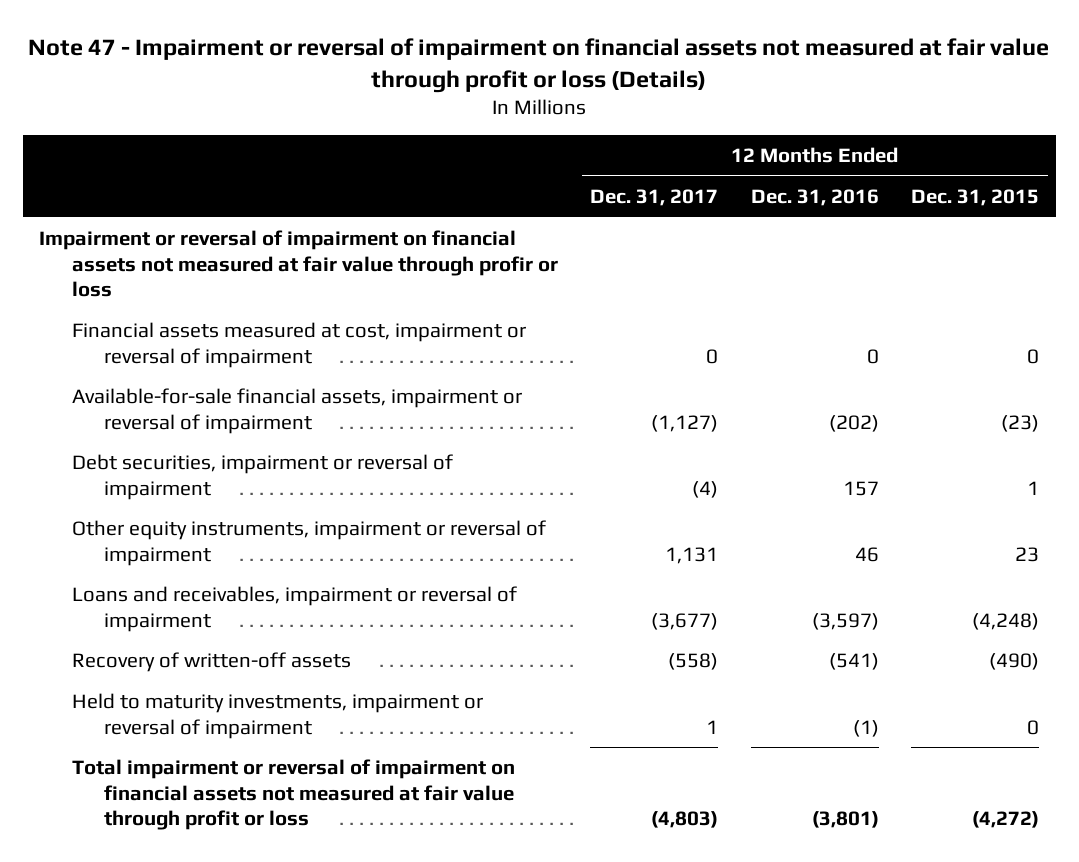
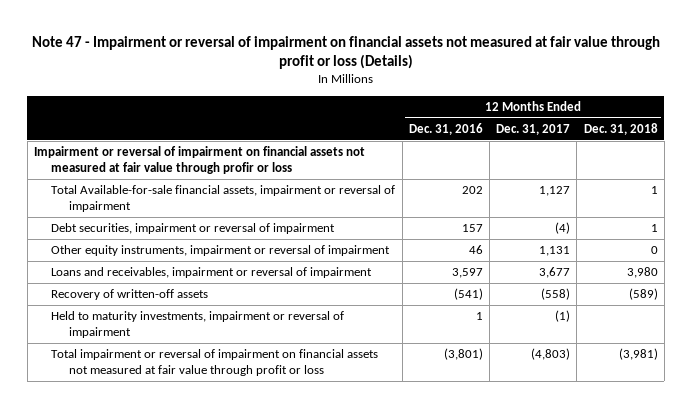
- | 12 Months Ended Dec. 31, 2017 | 12 Months Ended Dec. 31, 2016 | 12 Months Ended Dec. 31, 2015
+ | 12 Months Ended Dec. 31, 2016 | 12 Months Ended Dec. 31, 2017 | 12 Months Ended Dec. 31, 2018
- Financial assets measured at cost, impairment or reversal of impairment | 0 | 0 | 0
- Available-for-sale financial assets, impairment or reversal of impairment | (1,127) | (202) | (23)
+ Total Available-for-sale financial assets, impairment or reversal of impairment | 202 | 1,127 | 1
- Loans and receivables, impairment or reversal of impairment | (3,677) | (3,597) | (4,248)
+ Loans and receivables, impairment or reversal of impairment | 3,597 | 3,677 | 3,980
- Held to maturity investments, impairment or reversal of impairment | 1 | (1) | 0
+ Held to maturity investments, impairment or reversal of impairment | 1 | (1) |

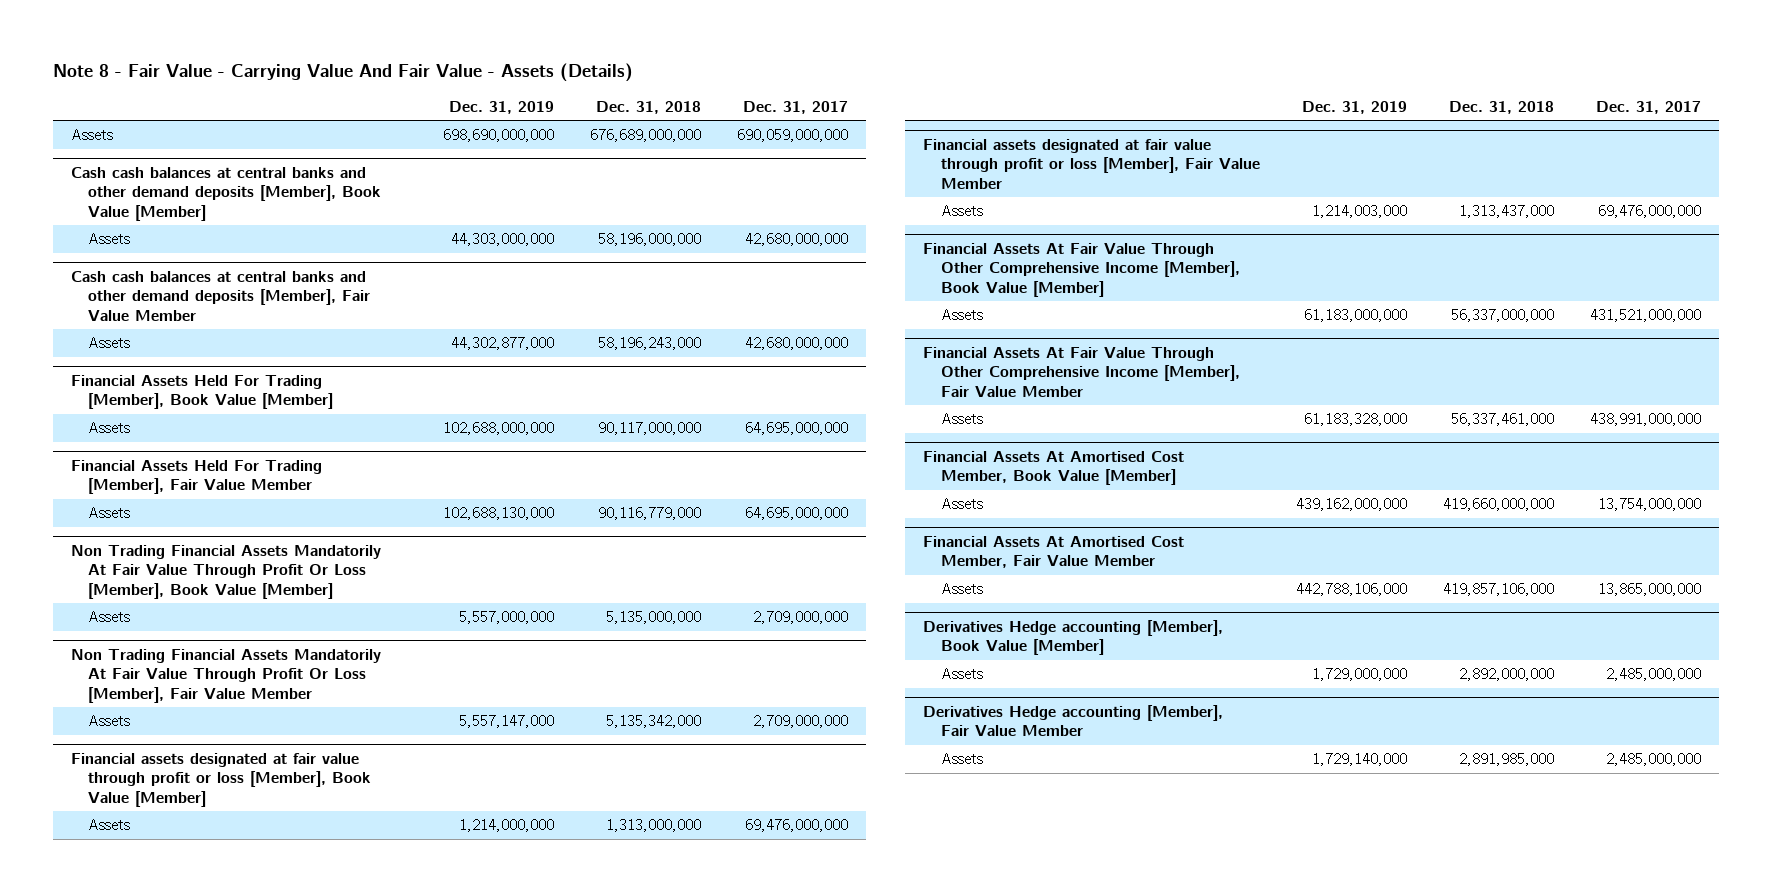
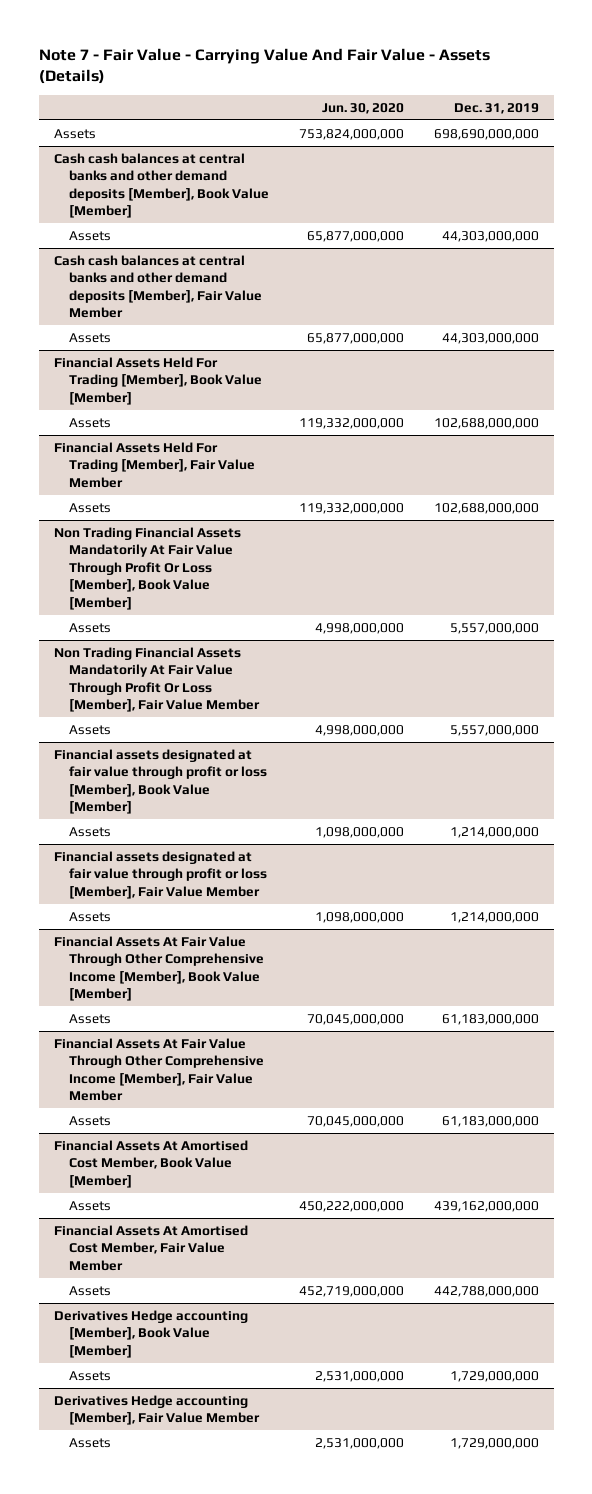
- Note 8 - Fair Value - Carrying Value And Fair Value - Assets (Details)
+ Note 7 - Fair Value - Carrying Value And Fair Value - Assets (Details)
- | Dec. 31, 2019 | Dec. 31, 2018 | Dec. 31, 2017
+ | Jun. 30, 2020 | Dec. 31, 2019
@ Cash cash balances at central banks and other demand deposits [Member], Fair Value Member
- Assets | 44,302,877,000 | 58,196,243,000 | 42,680,000,000
+ Assets | 65,877,000,000 | 44,303,000,000
@ Financial Assets Held For Trading [Member], Fair Value Member
- Assets | 102,688,130,000 | 90,116,779,000 | 64,695,000,000
+ Assets | 119,332,000,000 | 102,688,000,000
@ Non Trading Financial Assets Mandatorily At Fair Value Through Profit Or Loss [Member], Fair Value Member
- Assets | 5,557,147,000 | 5,135,342,000 | 2,709,000,000
+ Assets | 4,998,000,000 | 5,557,000,000
@ Financial assets designated at fair value through profit or loss [Member], Fair Value Member
- Assets | 1,214,003,000 | 1,313,437,000 | 69,476,000,000
+ Assets | 1,098,000,000 | 1,214,000,000
@ Financial Assets At Fair Value Through Other Comprehensive Income [Member], Fair Value Member
- Assets | 61,183,328,000 | 56,337,461,000 | 438,991,000,000
+ Assets | 70,045,000,000 | 61,183,000,000
@ Financial Assets At Amortised Cost Member, Fair Value Member
- Assets | 442,788,106,000 | 419,857,106,000 | 13,865,000,000
+ Assets | 452,719,000,000 | 442,788,000,000
@ Derivatives Hedge accounting [Member], Fair Value Member
- Assets | 1,729,140,000 | 2,891,985,000 | 2,485,000,000
+ Assets | 2,531,000,000 | 1,729,000,000

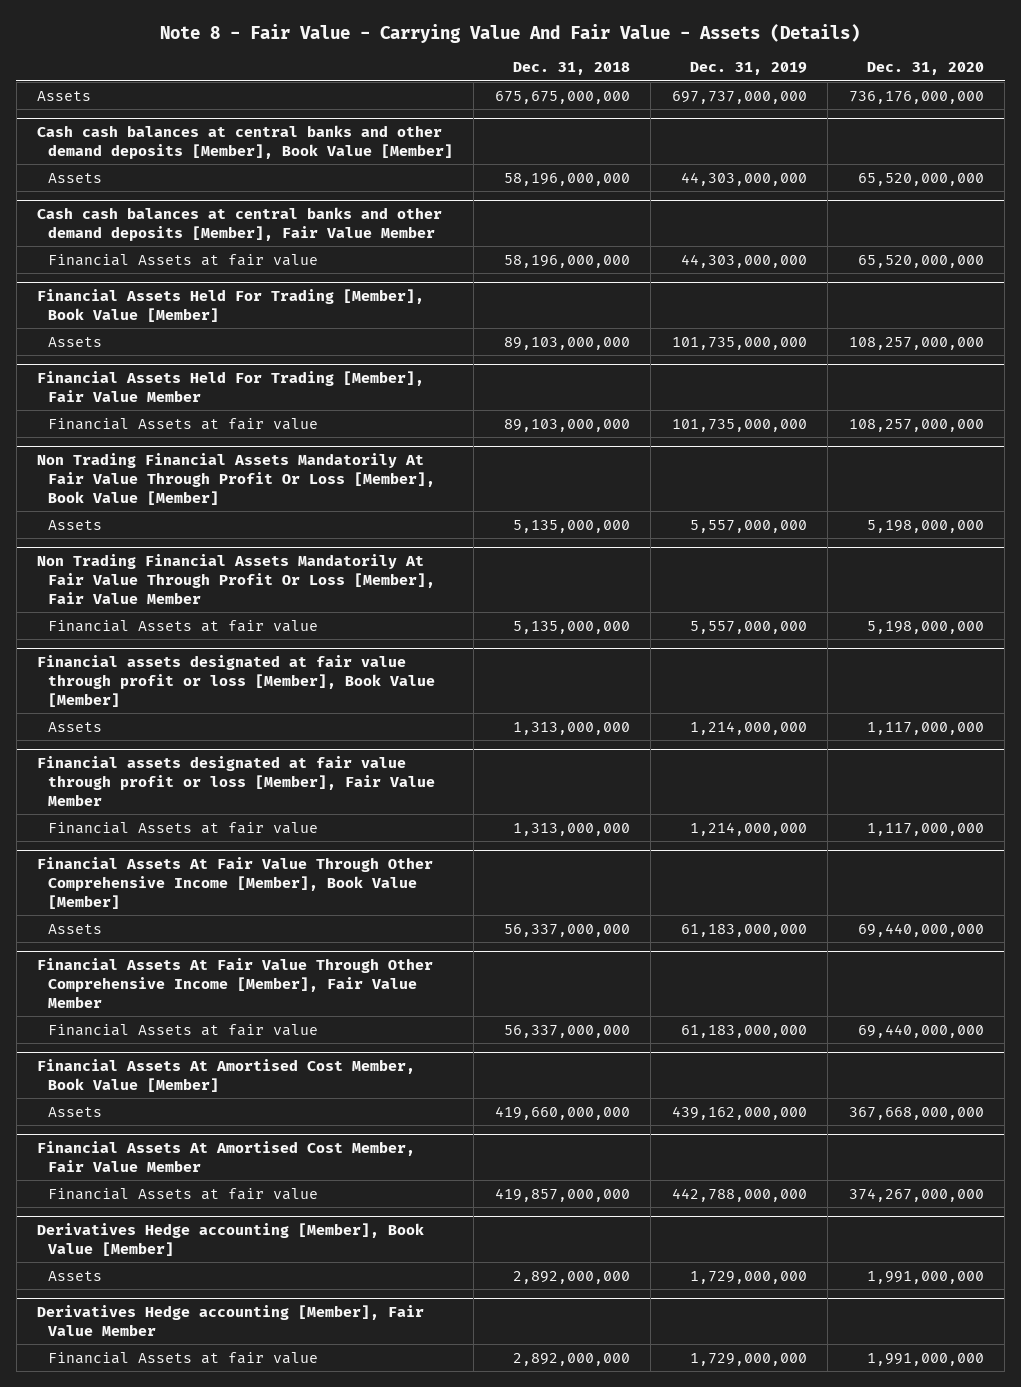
- Note 7 - Fair Value - Carrying Value And Fair Value - Assets (Details)
+ Note 8 - Fair Value - Carrying Value And Fair Value - Assets (Details)
- | Jun. 30, 2020 | Dec. 31, 2019
+ | Dec. 31, 2018 | Dec. 31, 2019 | Dec. 31, 2020
- Assets | 753,824,000,000 | 698,690,000,000
+ Assets | 675,675,000,000 | 697,737,000,000 | 736,176,000,000
@ Cash cash balances at central banks and other demand deposits [Member], Fair Value Member
- Assets | 65,877,000,000 | 44,303,000,000
+ Financial Assets at fair value | 58,196,000,000 | 44,303,000,000 | 65,520,000,000
@ Financial Assets Held For Trading [Member], Book Value [Member]
- Assets | 119,332,000,000 | 102,688,000,000
+ Assets | 89,103,000,000 | 101,735,000,000 | 108,257,000,000
@ Financial Assets Held For Trading [Member], Fair Value Member
- Assets | 119,332,000,000 | 102,688,000,000
+ Financial Assets at fair value | 89,103,000,000 | 101,735,000,000 | 108,257,000,000
@ Non Trading Financial Assets Mandatorily At Fair Value Through Profit Or Loss [Member], Fair Value Member
- Assets | 4,998,000,000 | 5,557,000,000
+ Financial Assets at fair value | 5,135,000,000 | 5,557,000,000 | 5,198,000,000
@ Financial assets designated at fair value through profit or loss [Member], Fair Value Member
- Assets | 1,098,000,000 | 1,214,000,000
+ Financial Assets at fair value | 1,313,000,000 | 1,214,000,000 | 1,117,000,000
@ Financial Assets At Fair Value Through Other Comprehensive Income [Member], Fair Value Member
- Assets | 70,045,000,000 | 61,183,000,000
+ Financial Assets at fair value | 56,337,000,000 | 61,183,000,000 | 69,440,000,000
@ Financial Assets At Amortised Cost Member, Fair Value Member
- Assets | 452,719,000,000 | 442,788,000,000
+ Financial Assets at fair value | 419,857,000,000 | 442,788,000,000 | 374,267,000,000
@ Derivatives Hedge accounting [Member], Fair Value Member
- Assets | 2,531,000,000 | 1,729,000,000
+ Financial Assets at fair value | 2,892,000,000 | 1,729,000,000 | 1,991,000,000

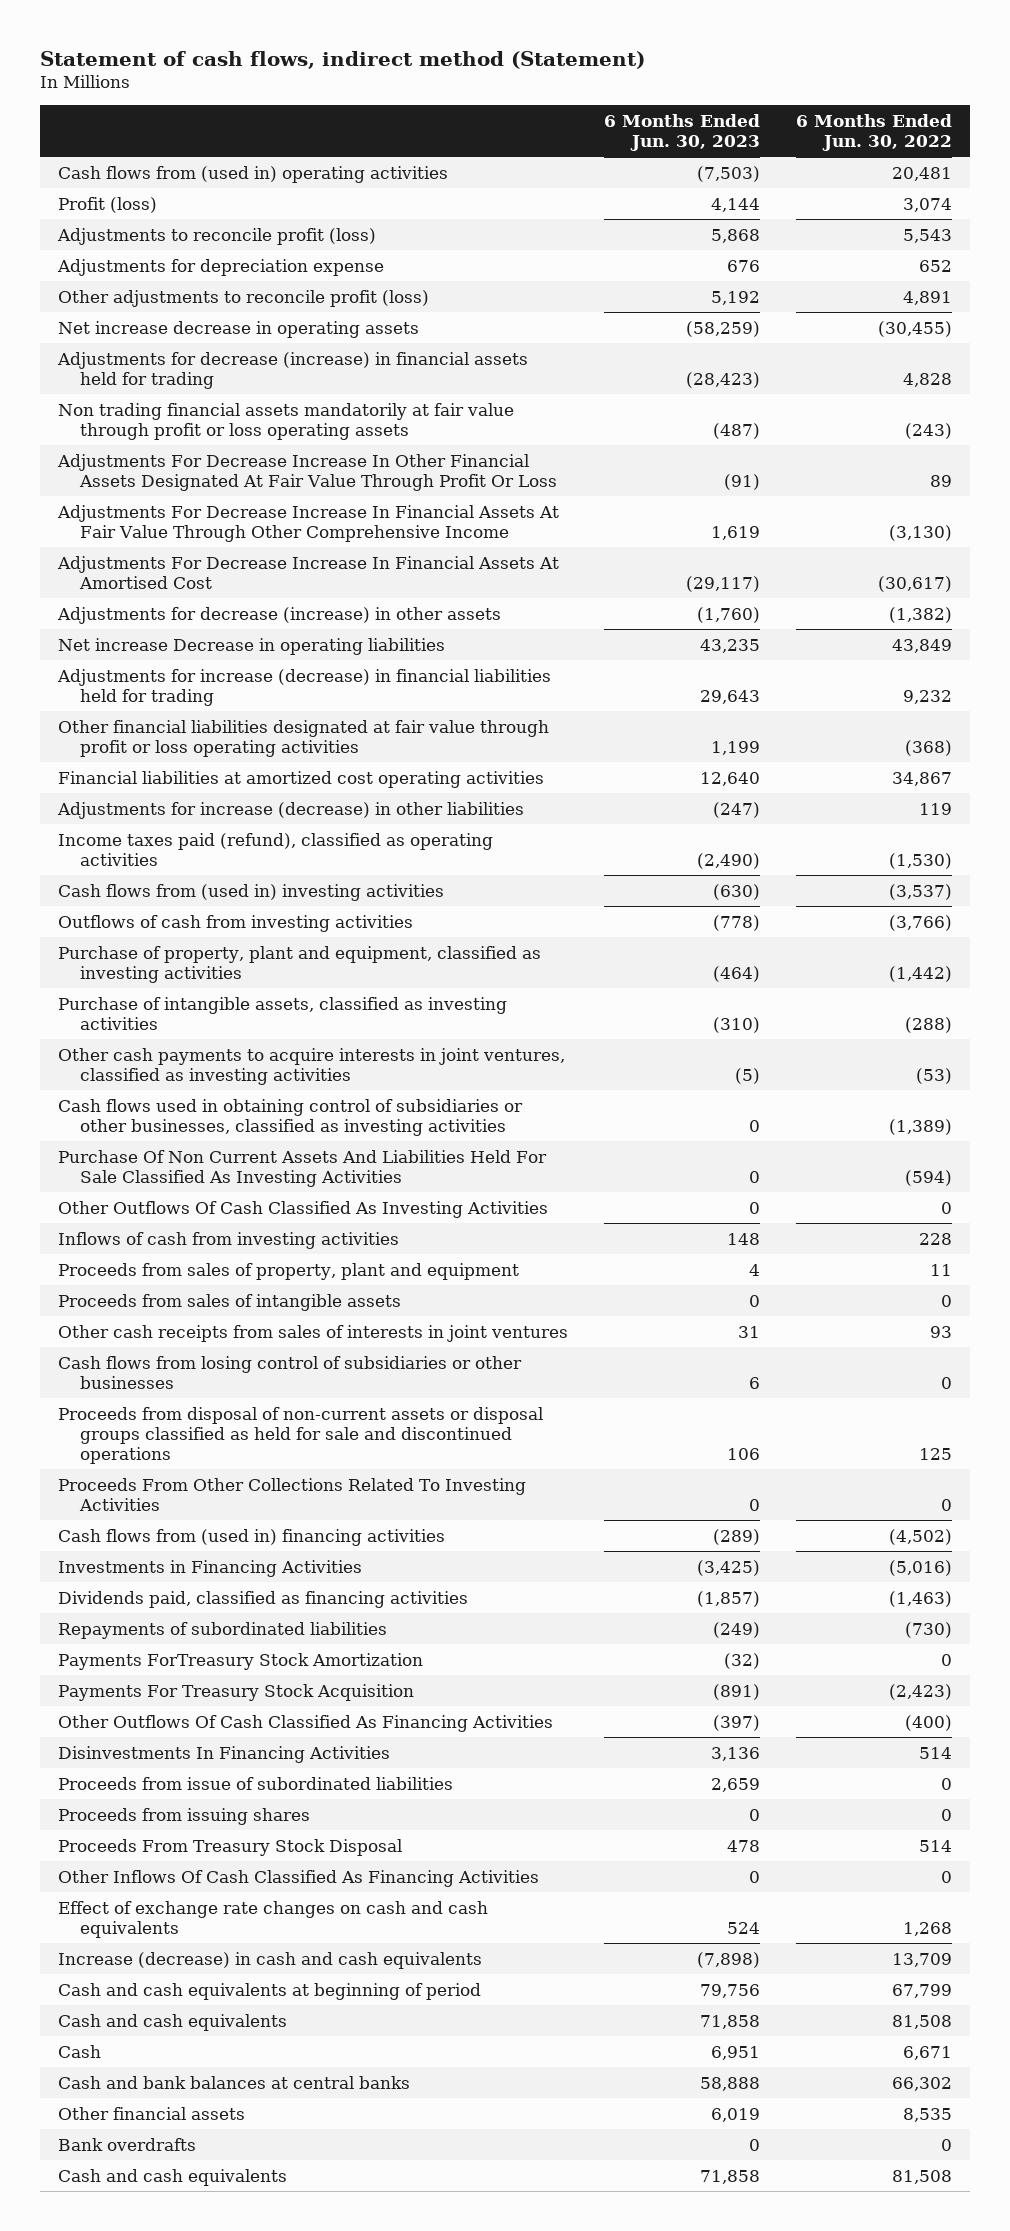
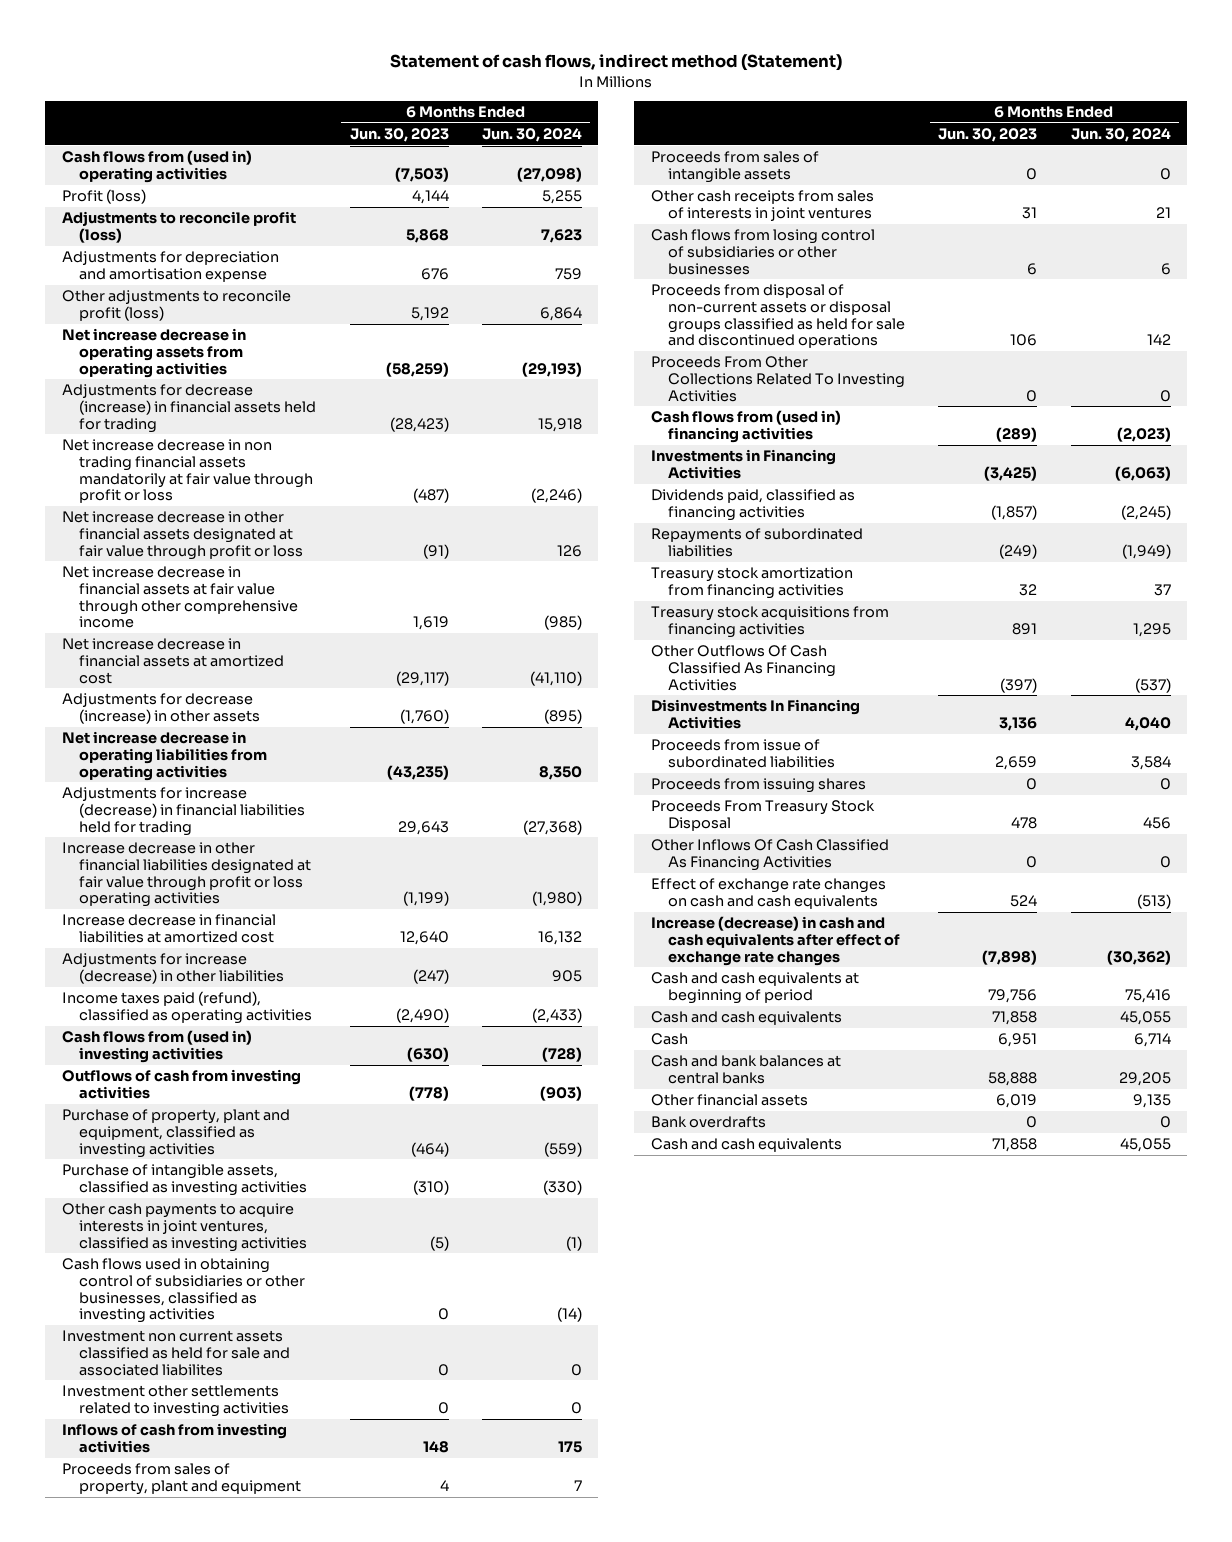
- | 6 Months Ended Jun. 30, 2023 | 6 Months Ended Jun. 30, 2022
+ | 6 Months Ended Jun. 30, 2023 | 6 Months Ended Jun. 30, 2024
- Adjustments for depreciation expense | 676 | 652
+ Adjustments for depreciation and amortisation expense | 676 | 759
- Net increase decrease in operating assets | (58,259) | (30,455)
+ Net increase decrease in operating assets from operating activities | (58,259) | (29,193)
- Non trading financial assets mandatorily at fair value through profit or loss operating assets | (487) | (243)
- Adjustments For Decrease Increase In Other Financial Assets Designated At Fair Value Through Profit Or Loss | (91) | 89
- Adjustments For Decrease Increase In Financial Assets At Fair Value Through Other Comprehensive Income | 1,619 | (3,130)
- Adjustments For Decrease Increase In Financial Assets At Amortised Cost | (29,117) | (30,617)
+ Net increase decrease in non trading financial assets mandatorily at fair value through profit or loss | (487) | (2,246)
+ Net increase decrease in other financial assets designated at fair value through profit or loss | (91) | 126
+ Net increase decrease in financial assets at fair value through other comprehensive income | 1,619 | (985)
+ Net increase decrease in financial assets at amortized cost | (29,117) | (41,110)
- Net increase Decrease in operating liabilities | 43,235 | 43,849
+ Net increase decrease in operating liabilities from operating activities | (43,235) | 8,350
- Other financial liabilities designated at fair value through profit or loss operating activities | 1,199 | (368)
- Financial liabilities at amortized cost operating activities | 12,640 | 34,867
+ Increase decrease in other financial liabilities designated at fair value through profit or loss operating activities | (1,199) | (1,980)
+ Increase decrease in financial liabilities at amortized cost | 12,640 | 16,132
- Purchase Of Non Current Assets And Liabilities Held For Sale Classified As Investing Activities | 0 | (594)
- Other Outflows Of Cash Classified As Investing Activities | 0 | 0
+ Investment non current assets classified as held for sale and associated liabilites | 0 | 0
+ Investment other settlements related to investing activities | 0 | 0
- Payments ForTreasury Stock Amortization | (32) | 0
- Payments For Treasury Stock Acquisition | (891) | (2,423)
+ Treasury stock amortization from financing activities | 32 | 37
+ Treasury stock acquisitions from financing activities | 891 | 1,295
- Increase (decrease) in cash and cash equivalents | (7,898) | 13,709
+ Increase (decrease) in cash and cash equivalents after effect of exchange rate changes | (7,898) | (30,362)

